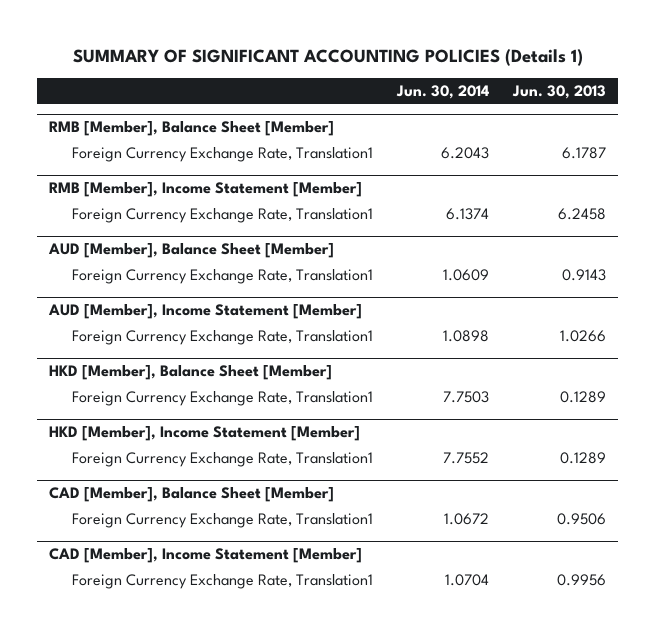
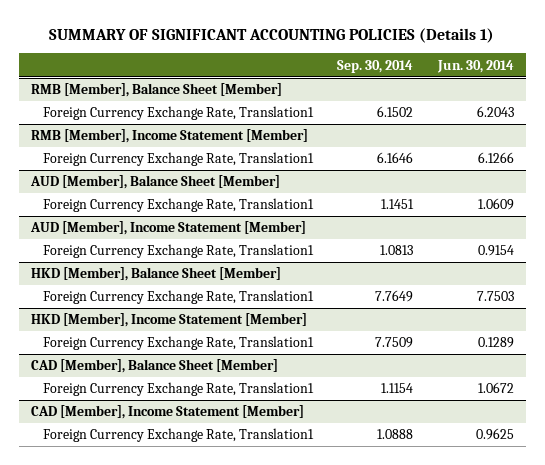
- | Jun. 30, 2014 | Jun. 30, 2013
+ | Sep. 30, 2014 | Jun. 30, 2014
@ RMB [Member], Income Statement [Member]
- Foreign Currency Exchange Rate, Translation1 | 6.1374 | 6.2458
+ Foreign Currency Exchange Rate, Translation1 | 6.1646 | 6.1266
@ AUD [Member], Income Statement [Member]
- Foreign Currency Exchange Rate, Translation1 | 1.0898 | 1.0266
+ Foreign Currency Exchange Rate, Translation1 | 1.0813 | 0.9154
@ HKD [Member], Income Statement [Member]
- Foreign Currency Exchange Rate, Translation1 | 7.7552 | 0.1289
+ Foreign Currency Exchange Rate, Translation1 | 7.7509 | 0.1289
@ CAD [Member], Income Statement [Member]
- Foreign Currency Exchange Rate, Translation1 | 1.0704 | 0.9956
+ Foreign Currency Exchange Rate, Translation1 | 1.0888 | 0.9625

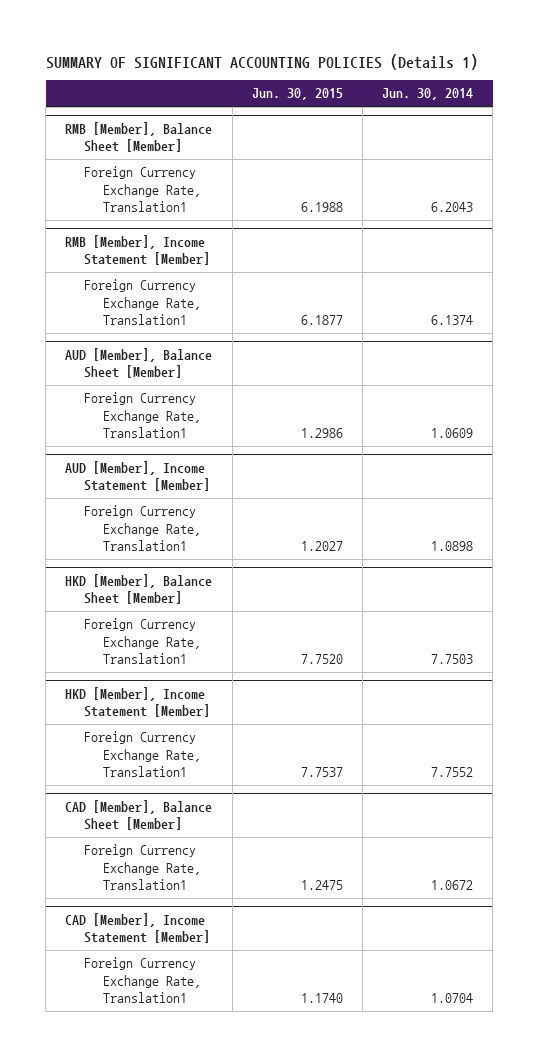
- | Sep. 30, 2014 | Jun. 30, 2014
+ | Jun. 30, 2015 | Jun. 30, 2014
@ RMB [Member], Income Statement [Member]
- Foreign Currency Exchange Rate, Translation1 | 6.1646 | 6.1266
+ Foreign Currency Exchange Rate, Translation1 | 6.1877 | 6.1374
@ AUD [Member], Income Statement [Member]
- Foreign Currency Exchange Rate, Translation1 | 1.0813 | 0.9154
+ Foreign Currency Exchange Rate, Translation1 | 1.2027 | 1.0898
@ HKD [Member], Income Statement [Member]
- Foreign Currency Exchange Rate, Translation1 | 7.7509 | 0.1289
+ Foreign Currency Exchange Rate, Translation1 | 7.7537 | 7.7552
@ CAD [Member], Income Statement [Member]
- Foreign Currency Exchange Rate, Translation1 | 1.0888 | 0.9625
+ Foreign Currency Exchange Rate, Translation1 | 1.1740 | 1.0704

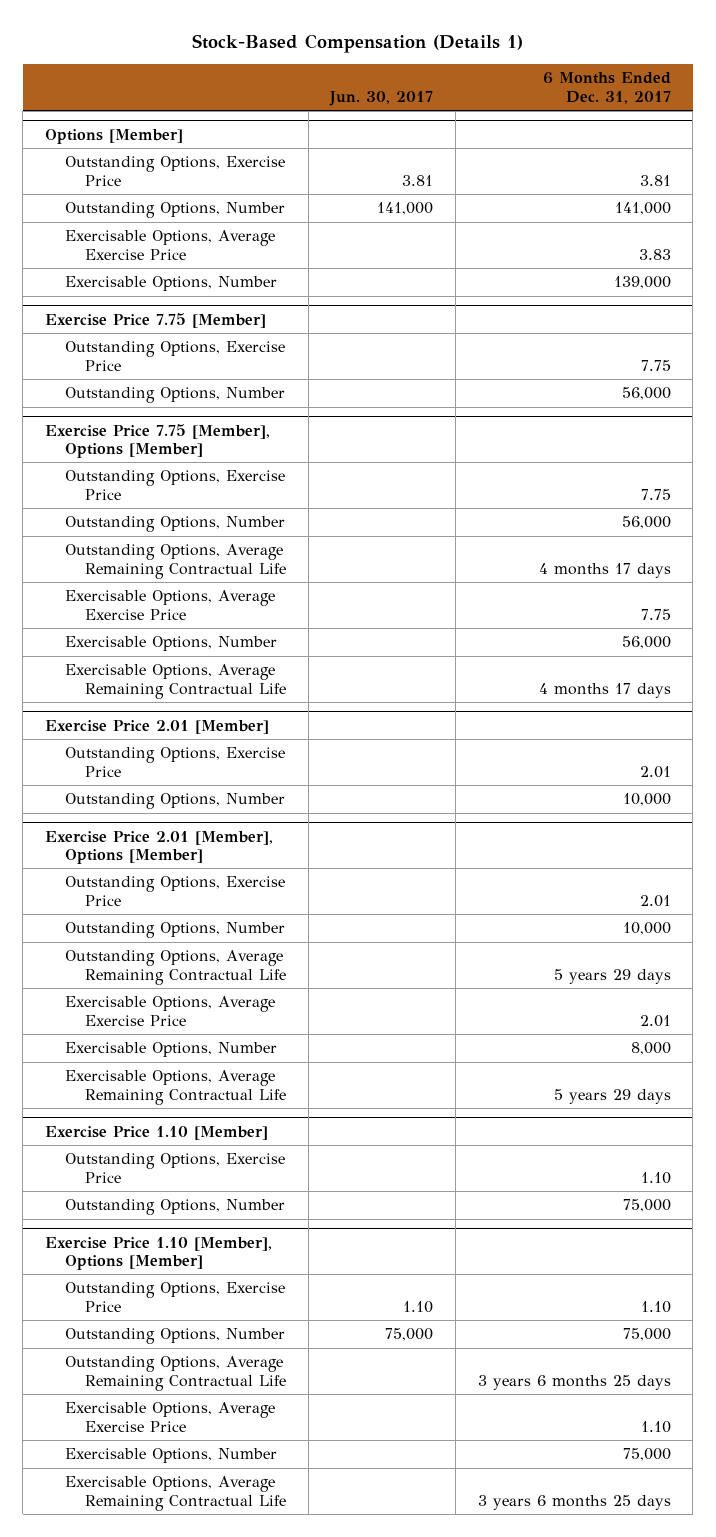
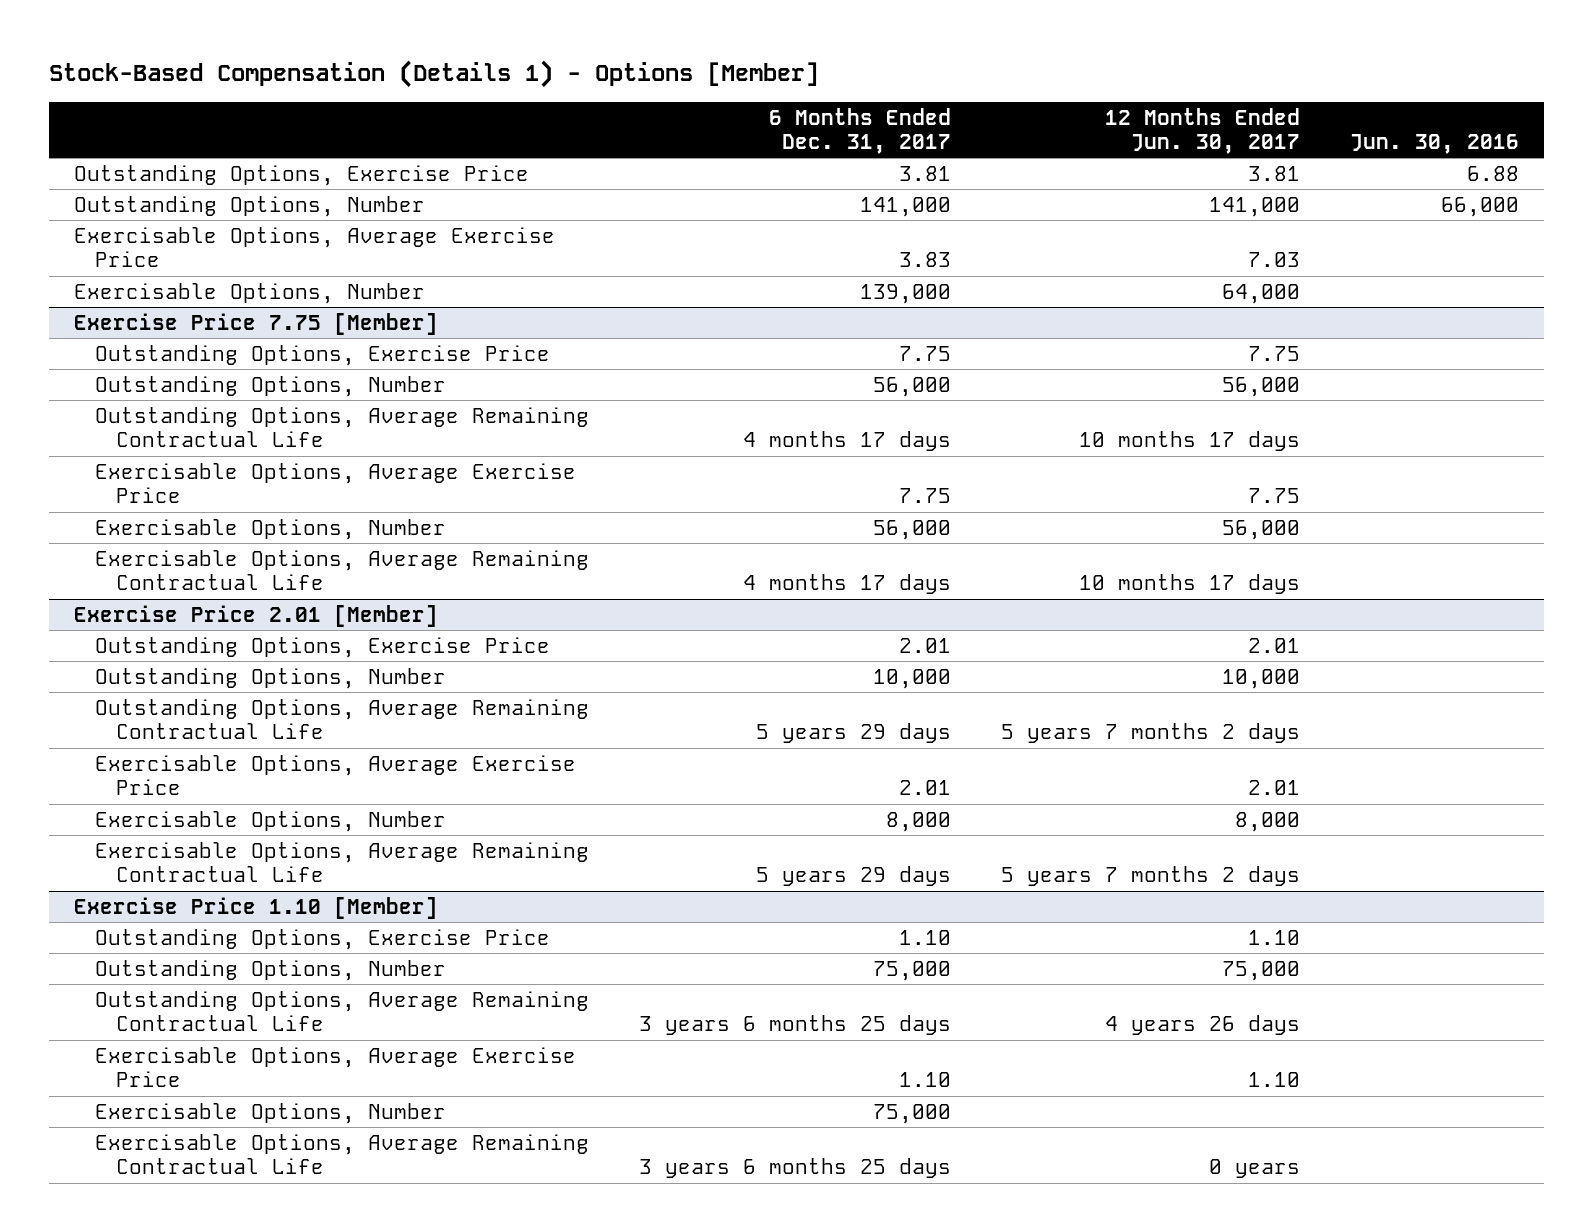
- Stock-Based Compensation (Details 1)
+ Stock-Based Compensation (Details 1) - Options [Member]
- | Jun. 30, 2017 | 6 Months Ended Dec. 31, 2017
+ | 6 Months Ended Dec. 31, 2017 | 12 Months Ended Jun. 30, 2017 | Jun. 30, 2016
- Options [Member]
- Exercise Price 7.75 [Member], Options [Member]
- Outstanding Options, Exercise Price | | 7.75
- Outstanding Options, Number | | 56,000
- Exercise Price 2.01 [Member], Options [Member]
- Outstanding Options, Exercise Price | | 2.01
- Outstanding Options, Number | | 10,000
- Exercise Price 1.10 [Member], Options [Member]
- Outstanding Options, Exercise Price | 1.10 | 1.10
- Outstanding Options, Number | 75,000 | 75,000

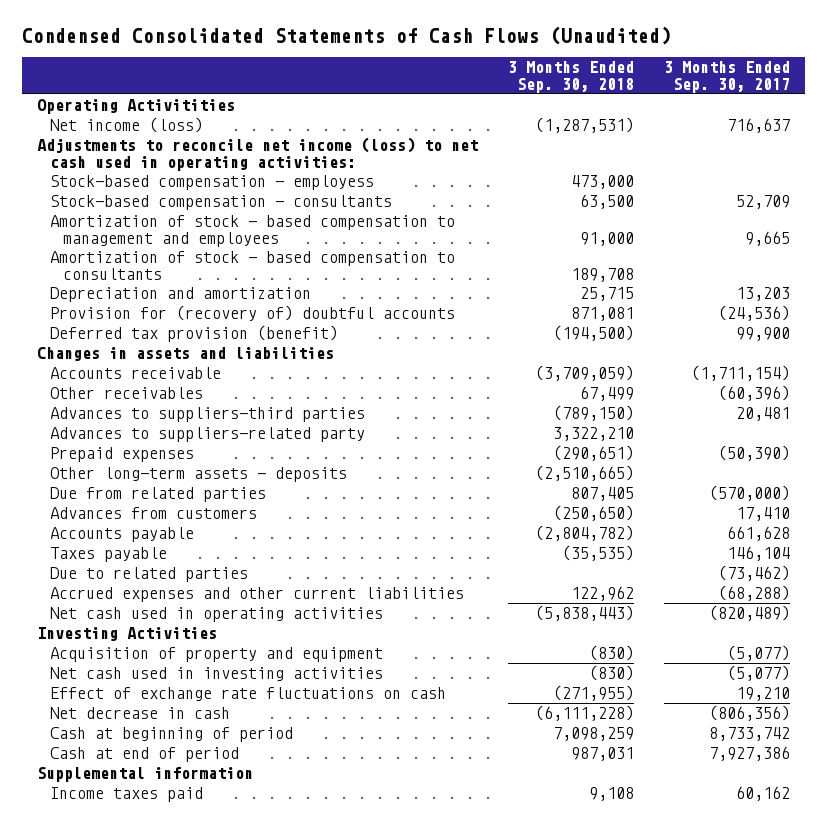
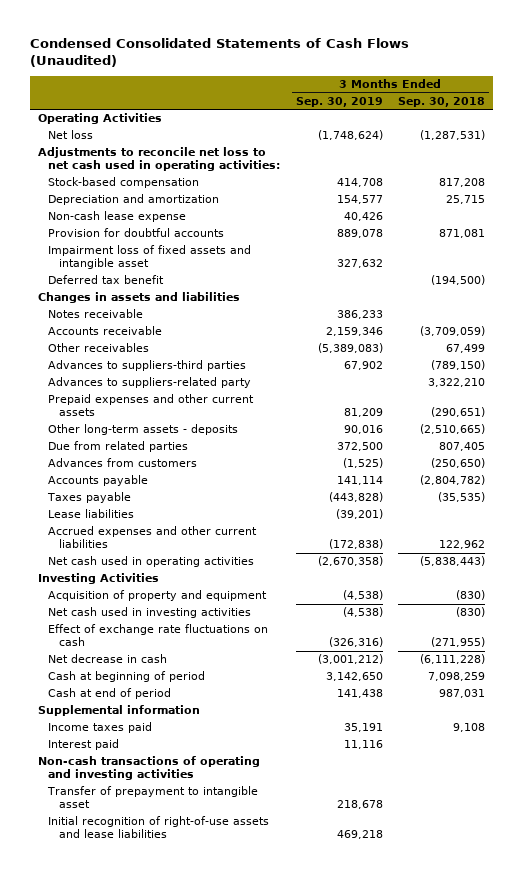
- | 3 Months Ended Sep. 30, 2018 | 3 Months Ended Sep. 30, 2017
+ | 3 Months Ended Sep. 30, 2019 | 3 Months Ended Sep. 30, 2018
- Operating Activitities
- Net income (loss) | (1,287,531) | 716,637
- Adjustments to reconcile net income (loss) to net cash used in operating activities:
- Stock-based compensation - employess | 473,000 |
- Stock-based compensation - consultants | 63,500 | 52,709
- Amortization of stock - based compensation to management and employees | 91,000 | 9,665
- Amortization of stock - based compensation to consultants | 189,708 |
+ Operating Activities
+ Net loss | (1,748,624) | (1,287,531)
+ Adjustments to reconcile net loss to net cash used in operating activities:
+ Stock-based compensation | 414,708 | 817,208
- Provision for (recovery of) doubtful accounts | 871,081 | (24,536)
- Deferred tax provision (benefit) | (194,500) | 99,900
+ Non-cash lease expense | 40,426 |
+ Provision for doubtful accounts | 889,078 | 871,081
+ Impairment loss of fixed assets and intangible asset | 327,632 |
+ Deferred tax benefit | | (194,500)
+ Notes receivable | 386,233 |
- Prepaid expenses | (290,651) | (50,390)
+ Prepaid expenses and other current assets | 81,209 | (290,651)
- Due to related parties | | (73,462)
+ Lease liabilities | (39,201) |
+ Interest paid | 11,116 |
+ Non-cash transactions of operating and investing activities
+ Transfer of prepayment to intangible asset | 218,678 |
+ Initial recognition of right-of-use assets and lease liabilities | 469,218 |

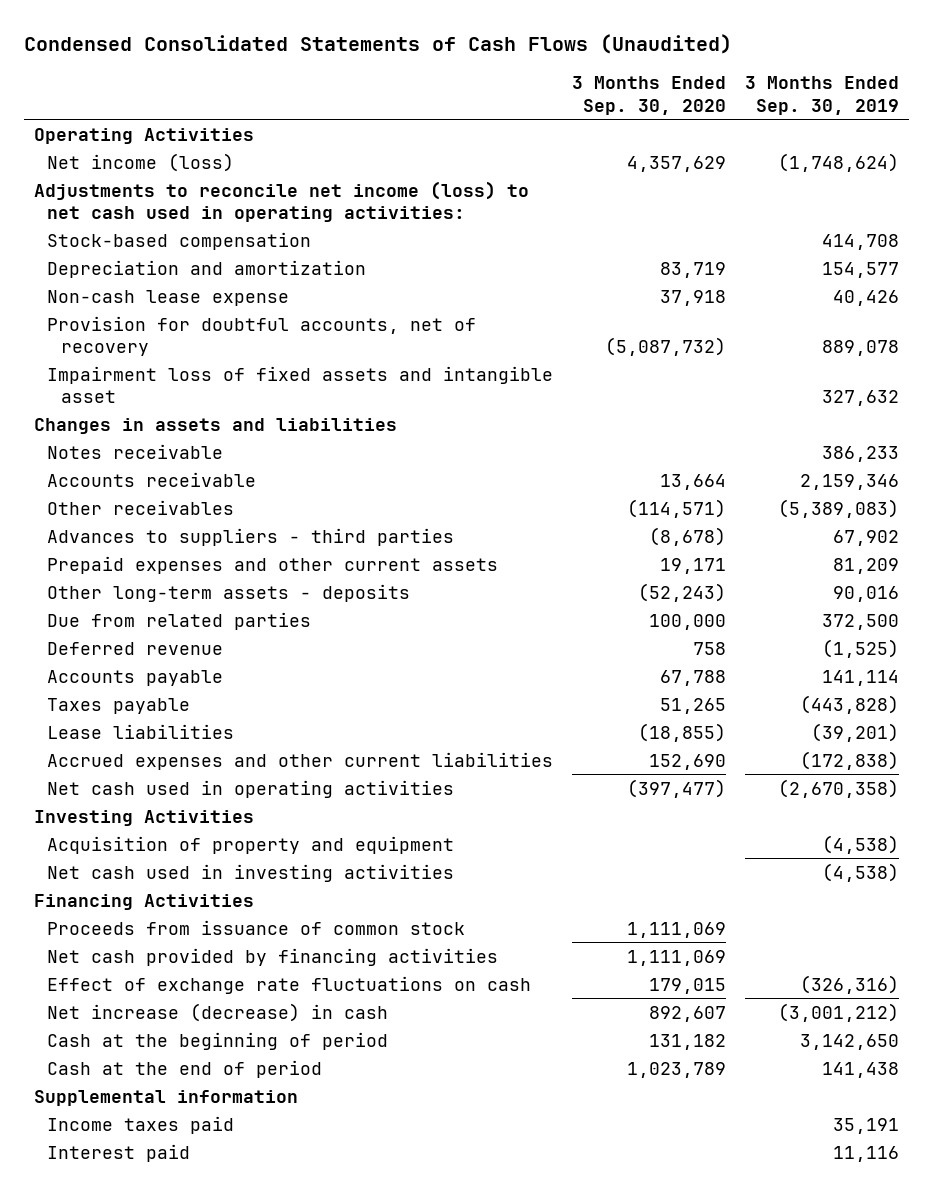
- | 3 Months Ended Sep. 30, 2019 | 3 Months Ended Sep. 30, 2018
+ | 3 Months Ended Sep. 30, 2020 | 3 Months Ended Sep. 30, 2019
- Net loss | (1,748,624) | (1,287,531)
- Adjustments to reconcile net loss to net cash used in operating activities:
+ Net income (loss) | 4,357,629 | (1,748,624)
+ Adjustments to reconcile net income (loss) to net cash used in operating activities:
- Provision for doubtful accounts | 889,078 | 871,081
+ Provision for doubtful accounts, net of recovery | (5,087,732) | 889,078
- Deferred tax benefit | | (194,500)
- Advances to suppliers-third parties | 67,902 | (789,150)
- Advances to suppliers-related party | | 3,322,210
+ Advances to suppliers - third parties | (8,678) | 67,902
- Advances from customers | (1,525) | (250,650)
+ Deferred revenue | 758 | (1,525)
+ Financing Activities
+ Proceeds from issuance of common stock | 1,111,069 |
+ Net cash provided by financing activities | 1,111,069 |
- Net decrease in cash | (3,001,212) | (6,111,228)
- Cash at beginning of period | 3,142,650 | 7,098,259
- Cash at end of period | 141,438 | 987,031
+ Net increase (decrease) in cash | 892,607 | (3,001,212)
+ Cash at the beginning of period | 131,182 | 3,142,650
+ Cash at the end of period | 1,023,789 | 141,438
- Non-cash transactions of operating and investing activities
- Transfer of prepayment to intangible asset | 218,678 |
- Initial recognition of right-of-use assets and lease liabilities | 469,218 |

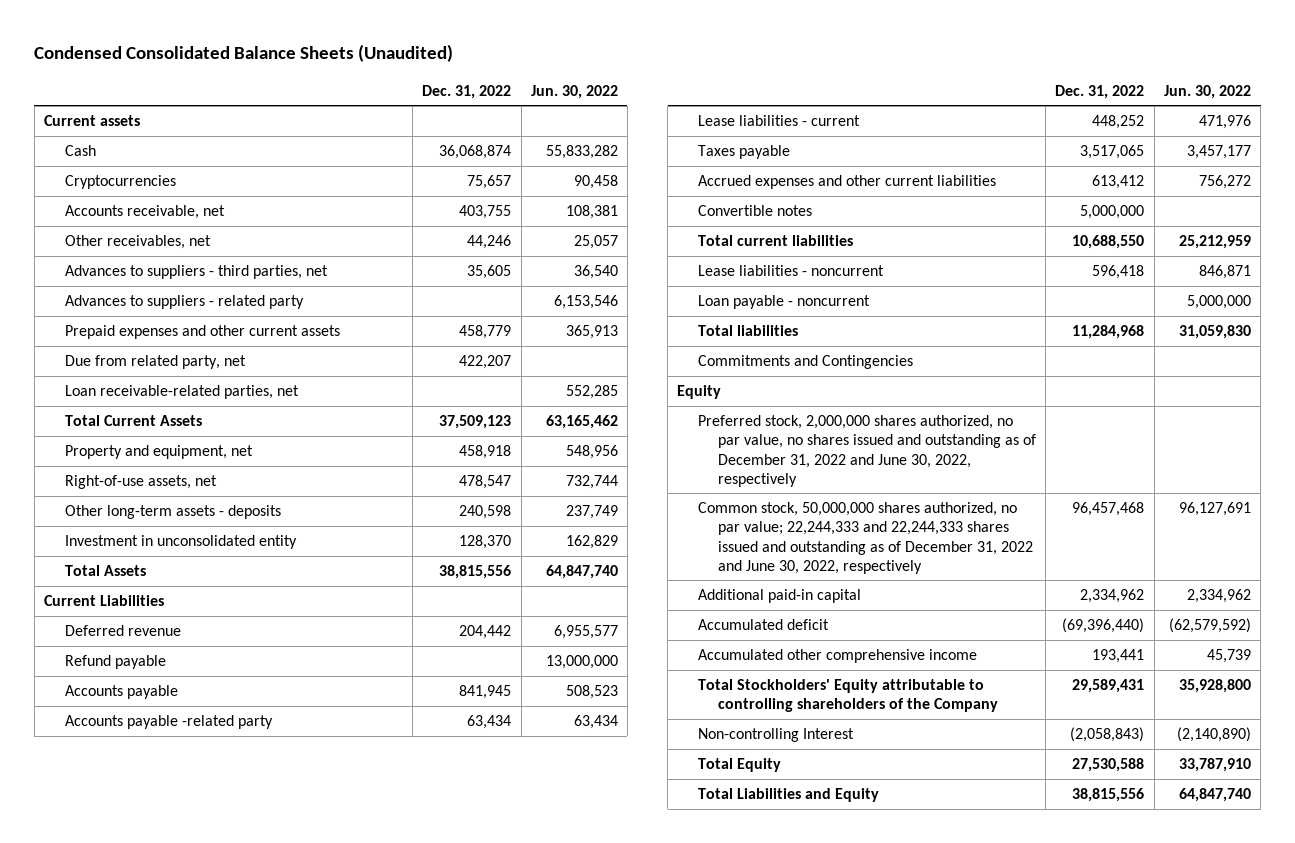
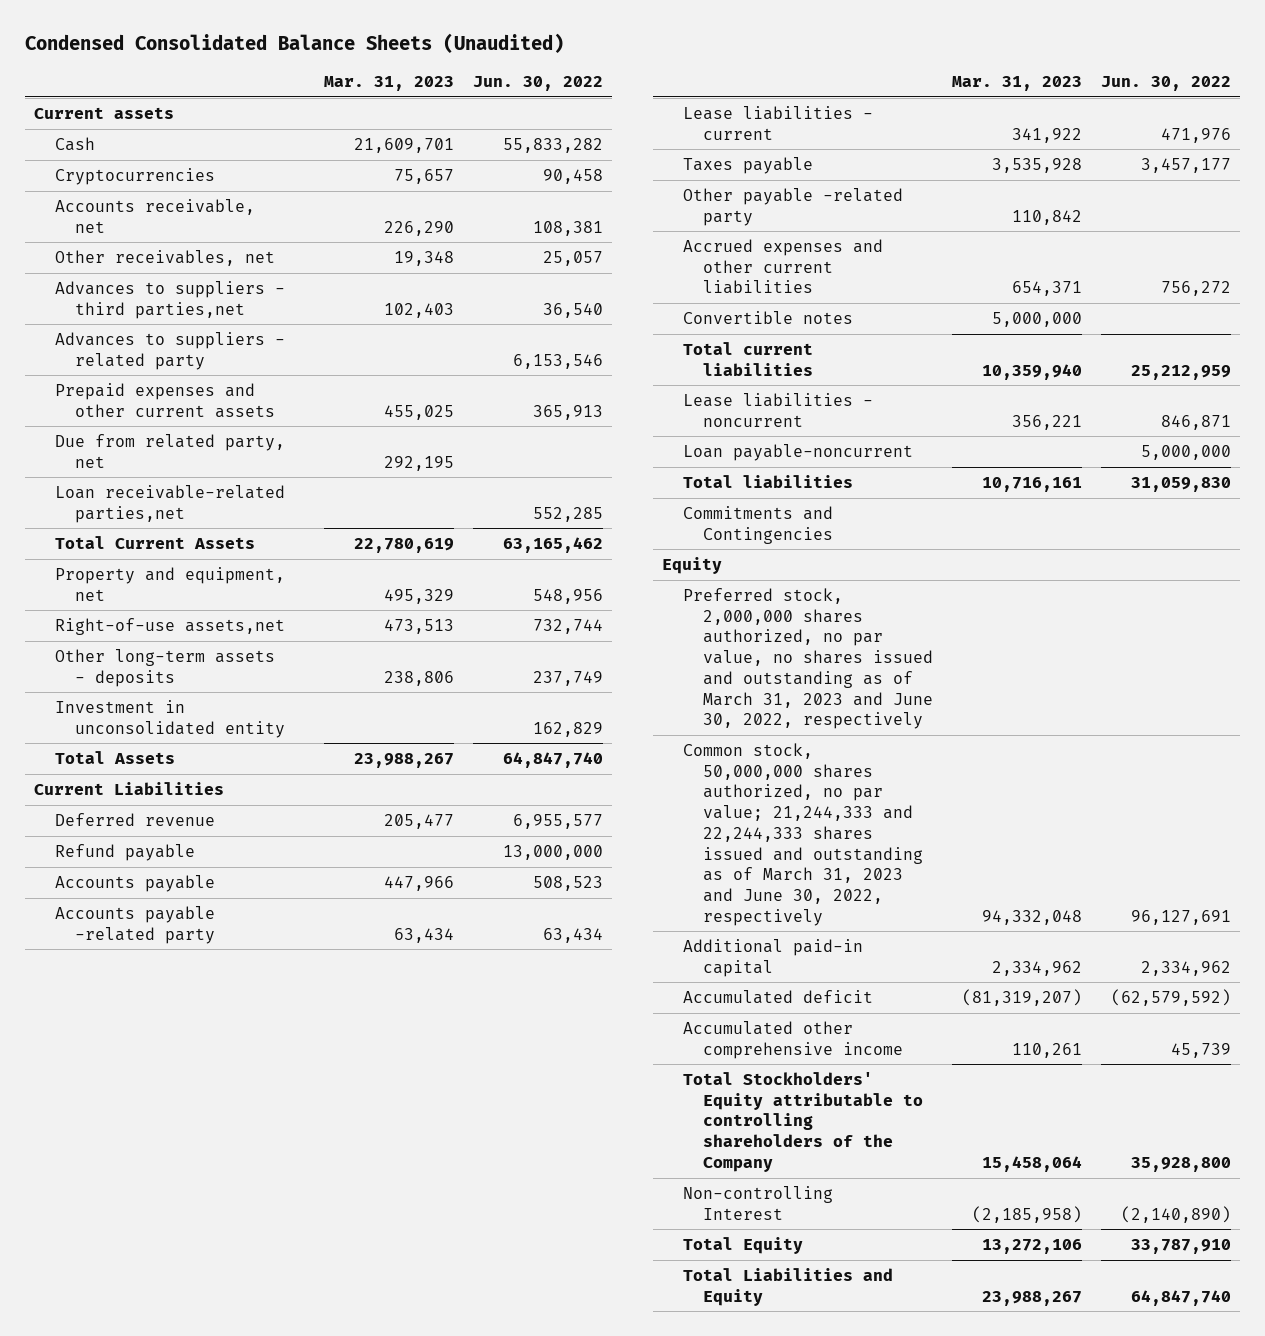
- | Dec. 31, 2022 | Jun. 30, 2022
+ | Mar. 31, 2023 | Jun. 30, 2022
- Advances to suppliers - third parties, net | 35,605 | 36,540
+ Advances to suppliers - third parties,net | 102,403 | 36,540
- Loan receivable-related parties, net | | 552,285
+ Loan receivable-related parties,net | | 552,285
- Right-of-use assets, net | 478,547 | 732,744
+ Right-of-use assets,net | 473,513 | 732,744
+ Other payable -related party | 110,842 |
- Loan payable - noncurrent | | 5,000,000
+ Loan payable-noncurrent | | 5,000,000
- Preferred stock, 2,000,000 shares authorized, no par value, no shares issued and outstanding as of December 31, 2022 and June 30, 2022, respectively
- Common stock, 50,000,000 shares authorized, no par value; 22,244,333 and 22,244,333 shares issued and outstanding as of December 31, 2022 and June 30, 2022, respectively | 96,457,468 | 96,127,691
+ Preferred stock, 2,000,000 shares authorized, no par value, no shares issued and outstanding as of March 31, 2023 and June 30, 2022, respectively
+ Common stock, 50,000,000 shares authorized, no par value; 21,244,333 and 22,244,333 shares issued and outstanding as of March 31, 2023 and June 30, 2022, respectively | 94,332,048 | 96,127,691

